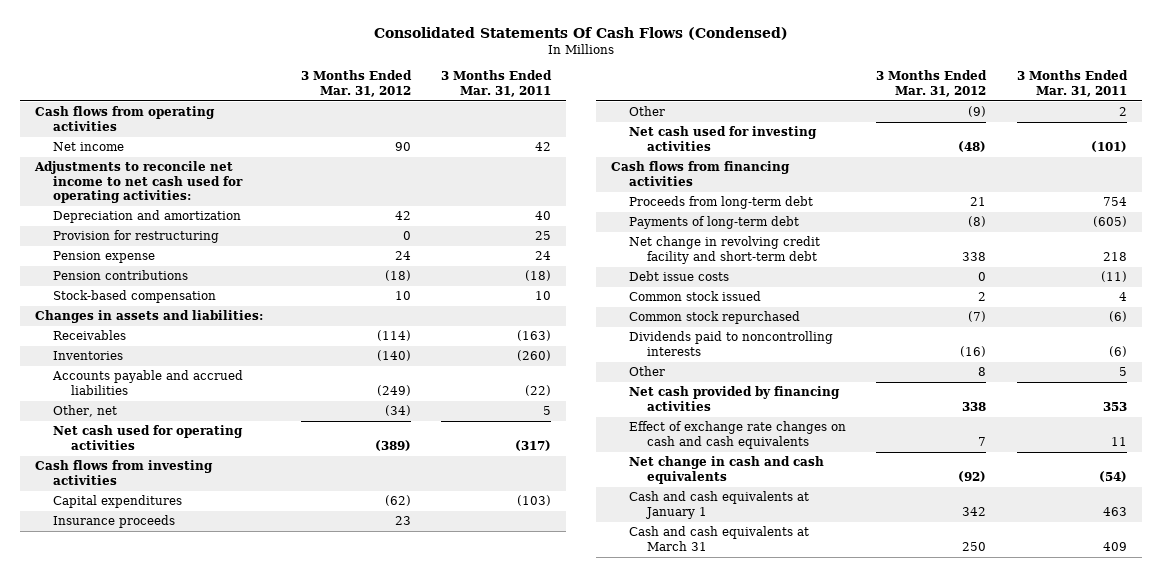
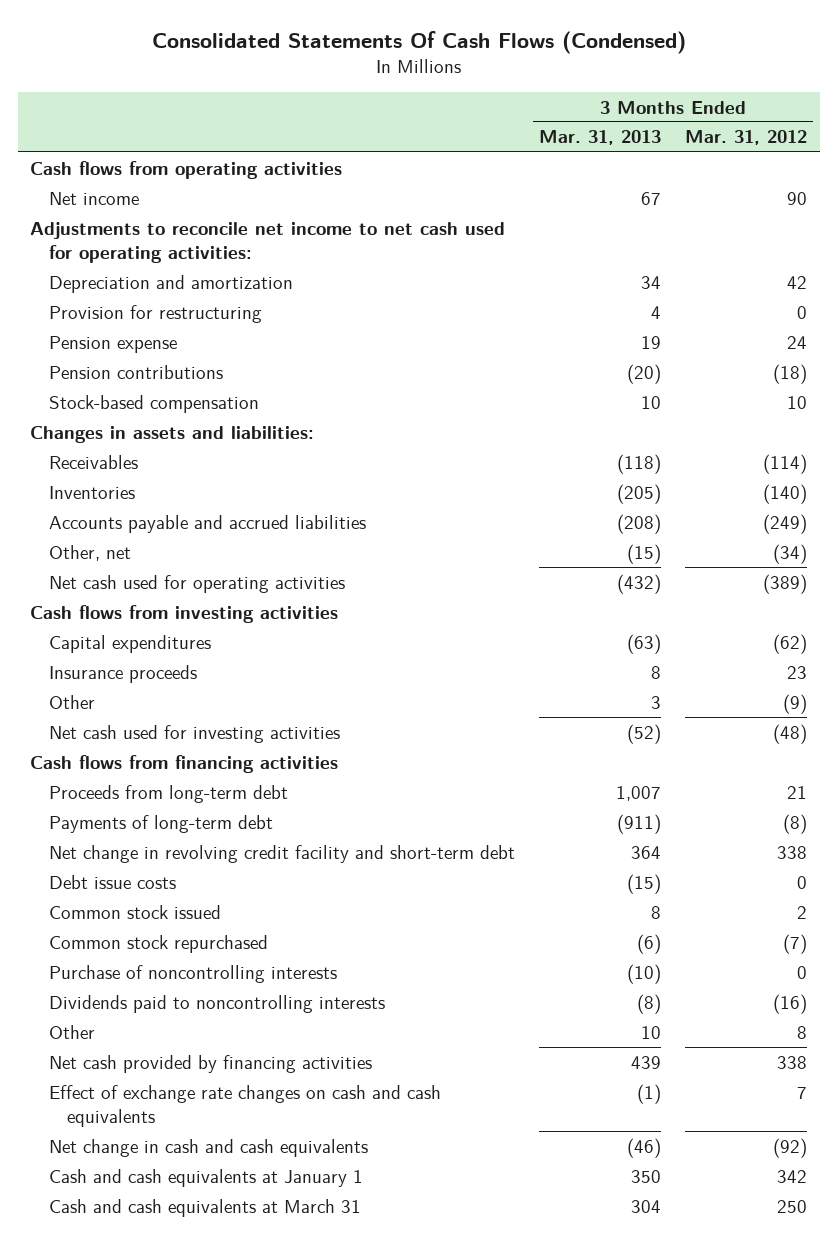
- | 3 Months Ended Mar. 31, 2012 | 3 Months Ended Mar. 31, 2011
+ | 3 Months Ended Mar. 31, 2013 | 3 Months Ended Mar. 31, 2012
+ Purchase of noncontrolling interests | (10) | 0

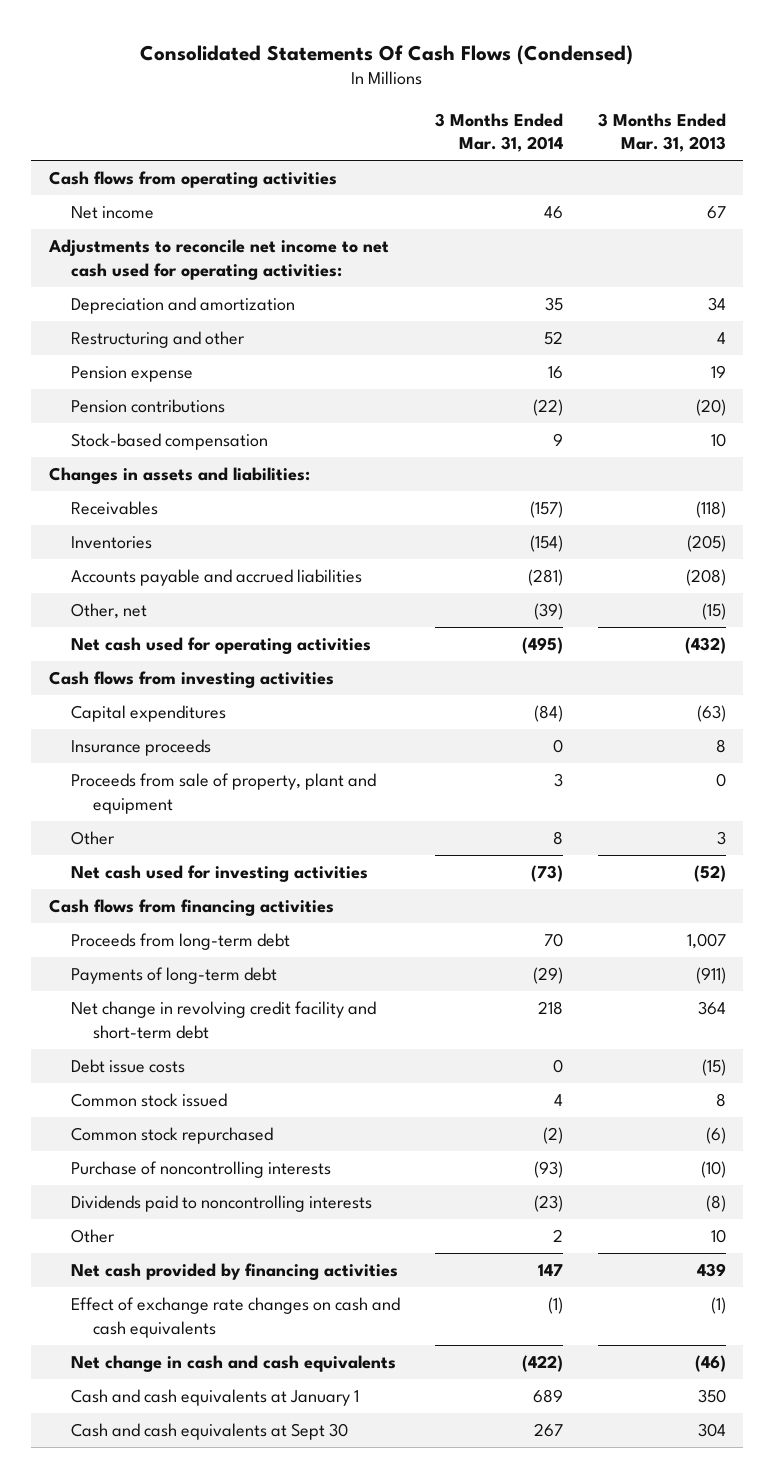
- | 3 Months Ended Mar. 31, 2013 | 3 Months Ended Mar. 31, 2012
+ | 3 Months Ended Mar. 31, 2014 | 3 Months Ended Mar. 31, 2013
- Provision for restructuring | 4 | 0
+ Restructuring and other | 52 | 4
+ Proceeds from sale of property, plant and equipment | 3 | 0
- Cash and cash equivalents at March 31 | 304 | 250
+ Cash and cash equivalents at Sept 30 | 267 | 304

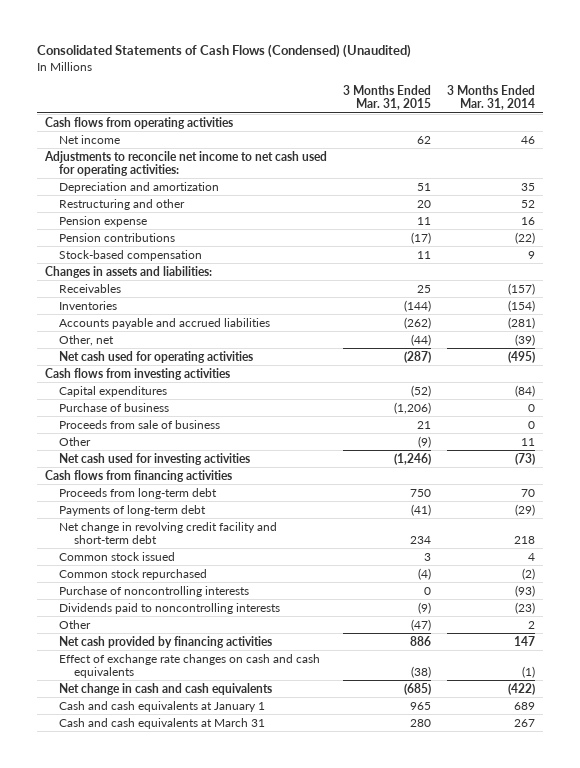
- Consolidated Statements Of Cash Flows (Condensed)
+ Consolidated Statements of Cash Flows (Condensed) (Unaudited)
- | 3 Months Ended Mar. 31, 2014 | 3 Months Ended Mar. 31, 2013
+ | 3 Months Ended Mar. 31, 2015 | 3 Months Ended Mar. 31, 2014
- Insurance proceeds | 0 | 8
- Proceeds from sale of property, plant and equipment | 3 | 0
- Other | 8 | 3
+ Purchase of business | (1,206) | 0
+ Proceeds from sale of business | 21 | 0
+ Other | (9) | 11
- Debt issue costs | 0 | (15)
- Cash and cash equivalents at Sept 30 | 267 | 304
+ Cash and cash equivalents at March 31 | 280 | 267

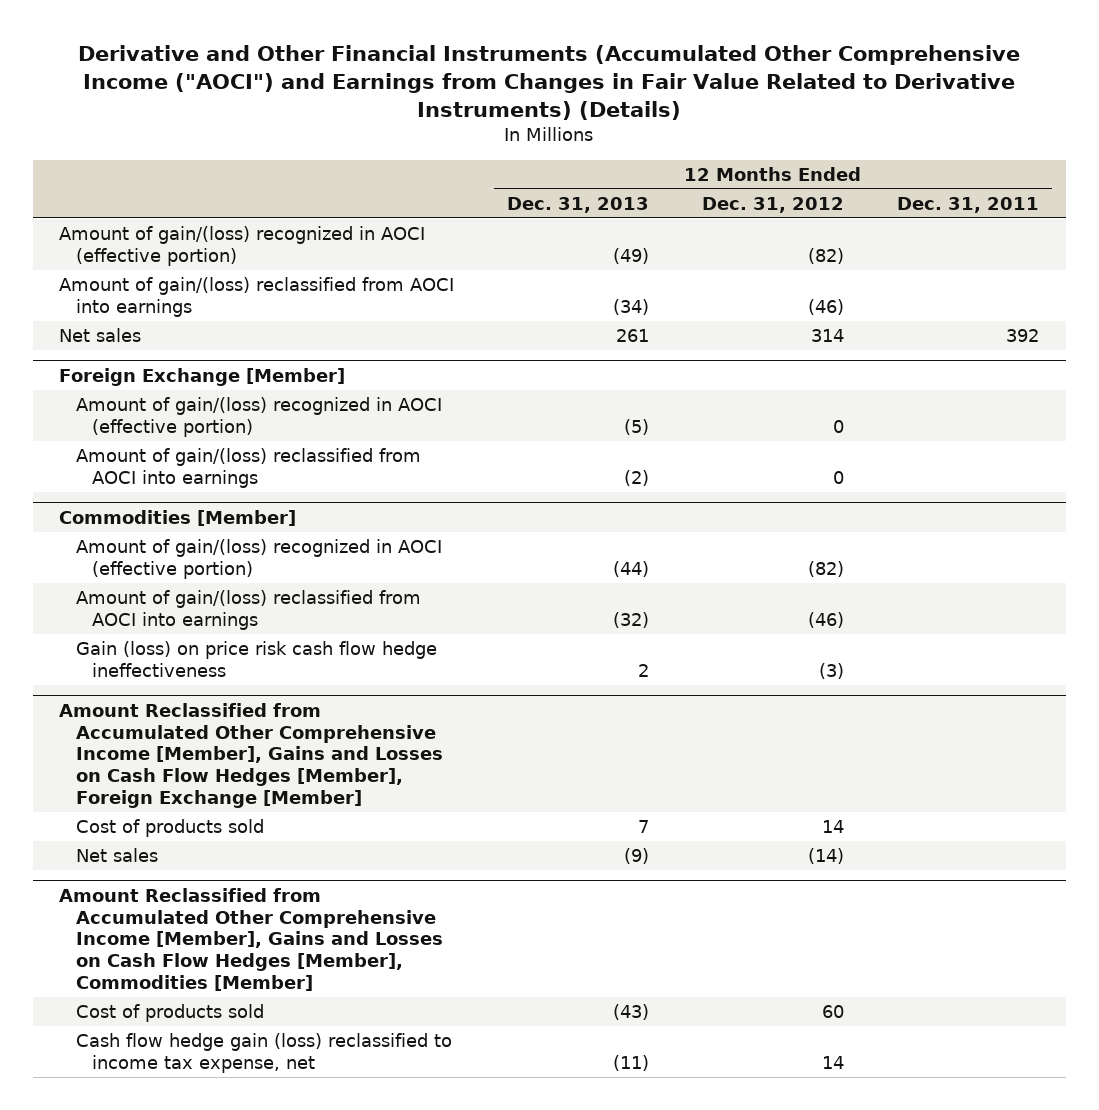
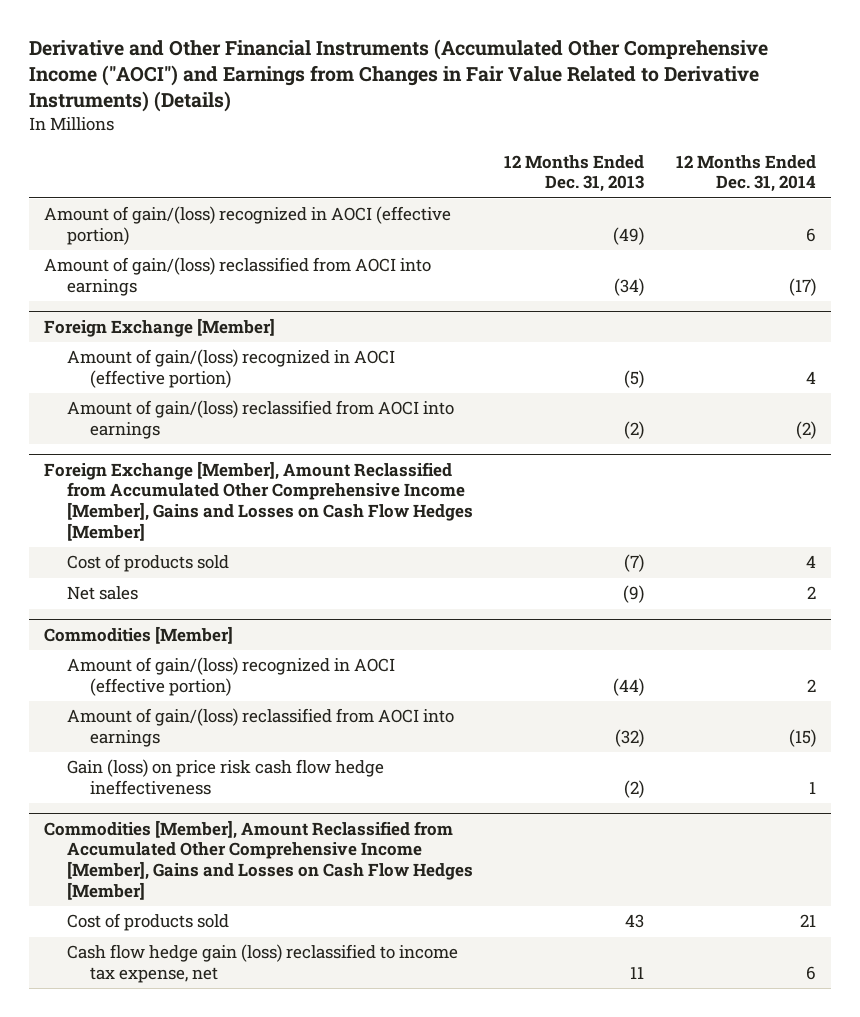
- | 12 Months Ended Dec. 31, 2013 | 12 Months Ended Dec. 31, 2012 | 12 Months Ended Dec. 31, 2011
+ | 12 Months Ended Dec. 31, 2013 | 12 Months Ended Dec. 31, 2014
- Net sales | 261 | 314 | 392
+ Foreign Exchange [Member], Amount Reclassified from Accumulated Other Comprehensive Income [Member], Gains and Losses on Cash Flow Hedges [Member]
+ Cost of products sold | (7) | 4
+ Net sales | (9) | 2
@ Commodities [Member]
- Gain (loss) on price risk cash flow hedge ineffectiveness | 2 | (3) |
- Amount Reclassified from Accumulated Other Comprehensive Income [Member], Gains and Losses on Cash Flow Hedges [Member], Foreign Exchange [Member]
- Cost of products sold | 7 | 14 |
- Net sales | (9) | (14) |
- Amount Reclassified from Accumulated Other Comprehensive Income [Member], Gains and Losses on Cash Flow Hedges [Member], Commodities [Member]
- Cost of products sold | (43) | 60 |
- Cash flow hedge gain (loss) reclassified to income tax expense, net | (11) | 14 |
@ Commodities [Member]
+ Gain (loss) on price risk cash flow hedge ineffectiveness | (2) | 1
+ Commodities [Member], Amount Reclassified from Accumulated Other Comprehensive Income [Member], Gains and Losses on Cash Flow Hedges [Member]
+ Cost of products sold | 43 | 21
+ Cash flow hedge gain (loss) reclassified to income tax expense, net | 11 | 6

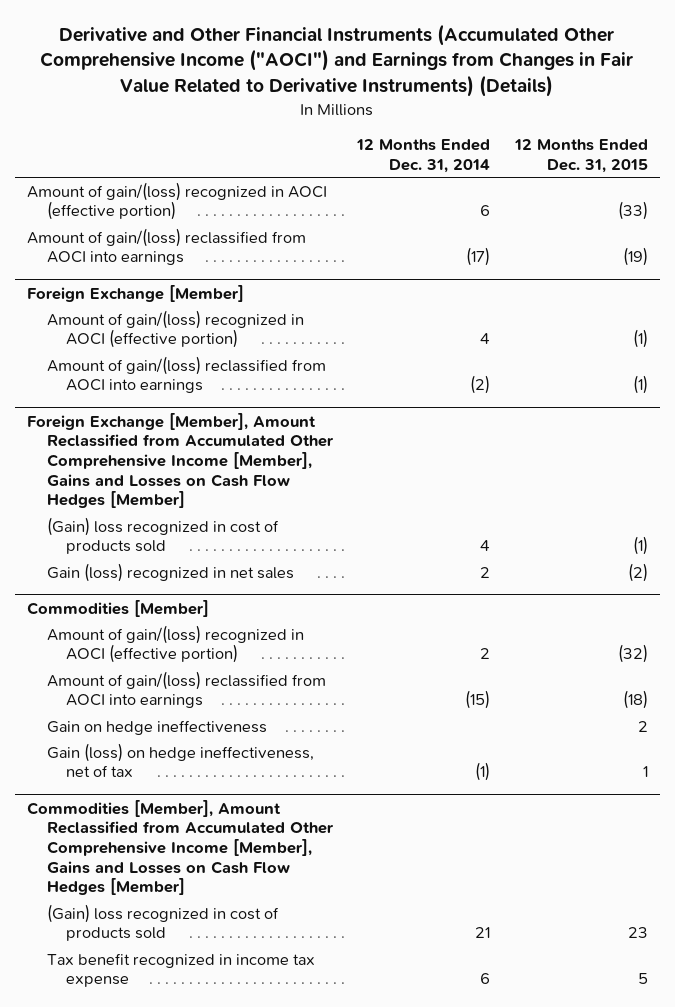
- | 12 Months Ended Dec. 31, 2013 | 12 Months Ended Dec. 31, 2014
+ | 12 Months Ended Dec. 31, 2014 | 12 Months Ended Dec. 31, 2015
@ Foreign Exchange [Member], Amount Reclassified from Accumulated Other Comprehensive Income [Member], Gains and Losses on Cash Flow Hedges [Member]
- Cost of products sold | (7) | 4
- Net sales | (9) | 2
+ (Gain) loss recognized in cost of products sold | 4 | (1)
+ Gain (loss) recognized in net sales | 2 | (2)
@ Commodities [Member]
- Gain (loss) on price risk cash flow hedge ineffectiveness | (2) | 1
+ Gain on hedge ineffectiveness | | 2
+ Gain (loss) on hedge ineffectiveness, net of tax | (1) | 1
@ Commodities [Member], Amount Reclassified from Accumulated Other Comprehensive Income [Member], Gains and Losses on Cash Flow Hedges [Member]
- Cost of products sold | 43 | 21
- Cash flow hedge gain (loss) reclassified to income tax expense, net | 11 | 6
+ (Gain) loss recognized in cost of products sold | 21 | 23
+ Tax benefit recognized in income tax expense | 6 | 5

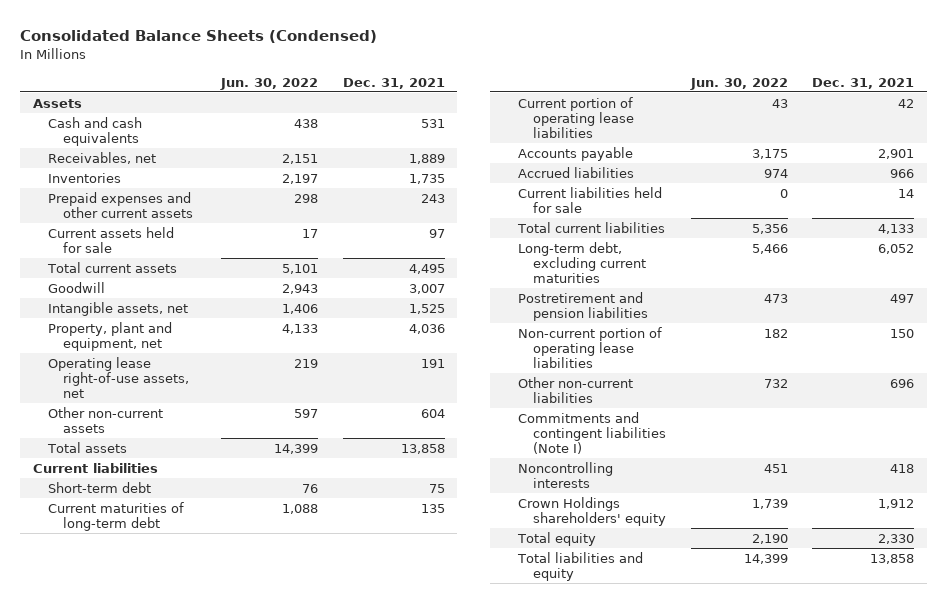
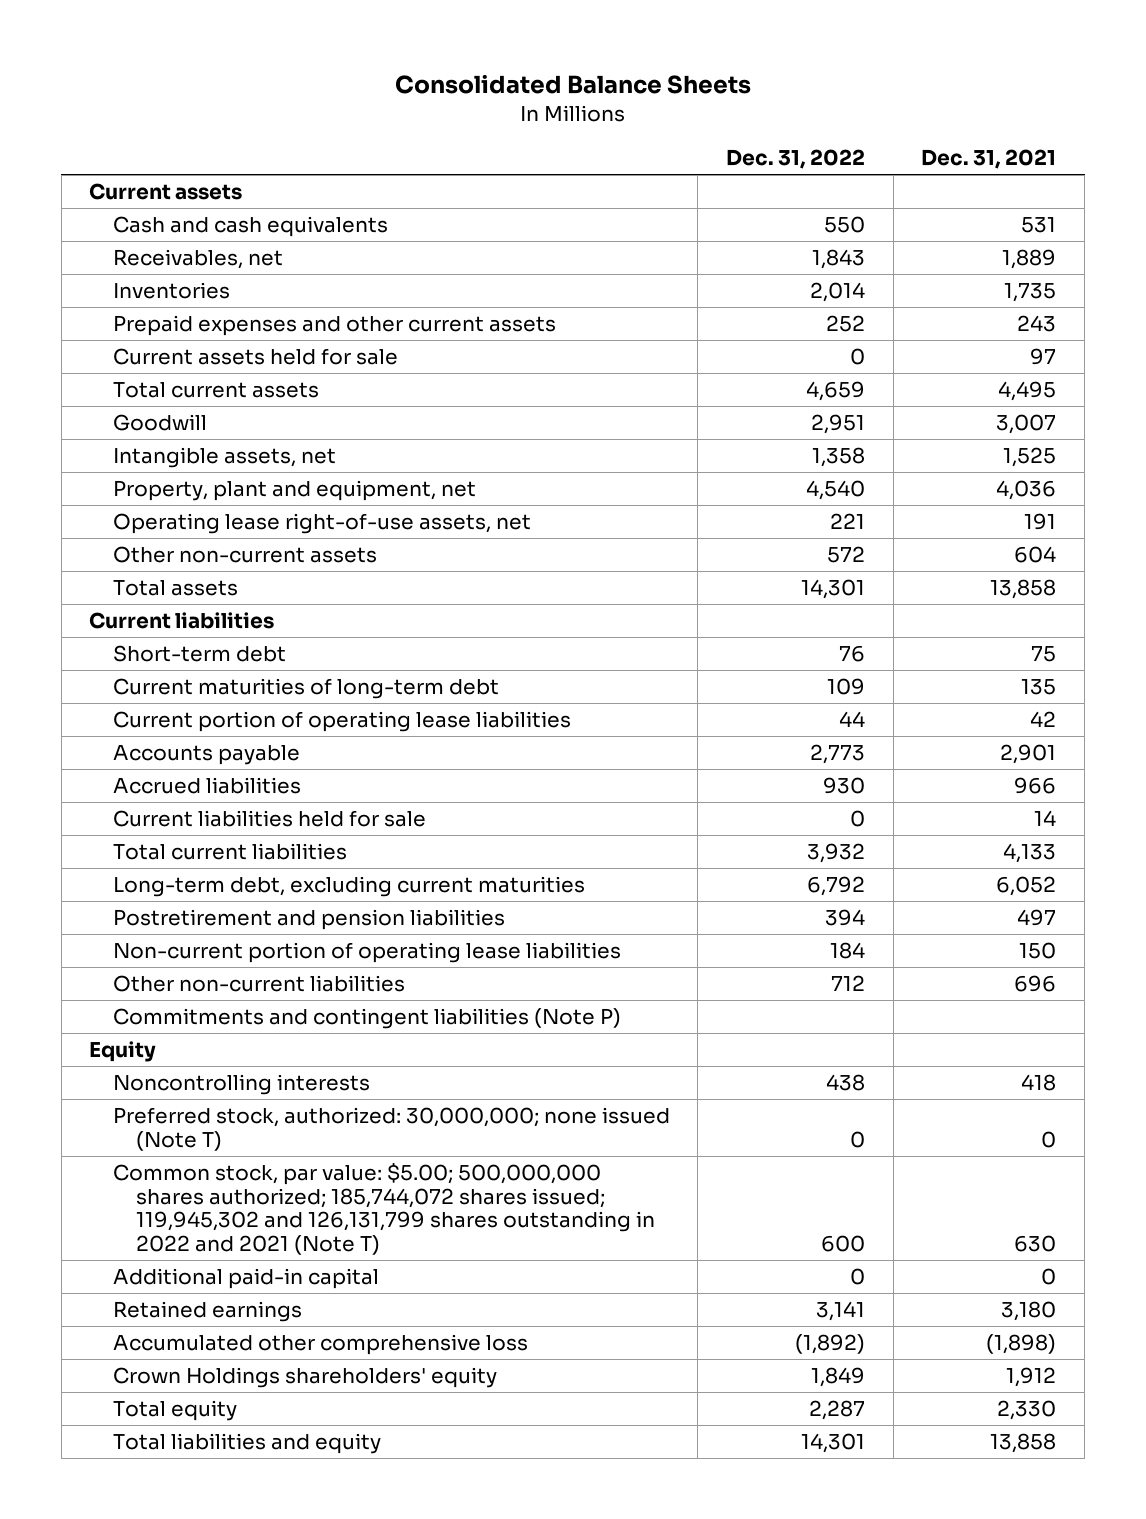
- Consolidated Balance Sheets (Condensed)
+ Consolidated Balance Sheets
- | Jun. 30, 2022 | Dec. 31, 2021
+ | Dec. 31, 2022 | Dec. 31, 2021
- Assets
+ Current assets
- Commitments and contingent liabilities (Note I)
+ Commitments and contingent liabilities (Note P)
+ Equity
+ Preferred stock, authorized: 30,000,000; none issued (Note T) | 0 | 0
+ Common stock, par value: $5.00; 500,000,000 shares authorized; 185,744,072 shares issued; 119,945,302 and 126,131,799 shares outstanding in 2022 and 2021 (Note T) | 600 | 630
+ Additional paid-in capital | 0 | 0
+ Retained earnings | 3,141 | 3,180
+ Accumulated other comprehensive loss | (1,892) | (1,898)

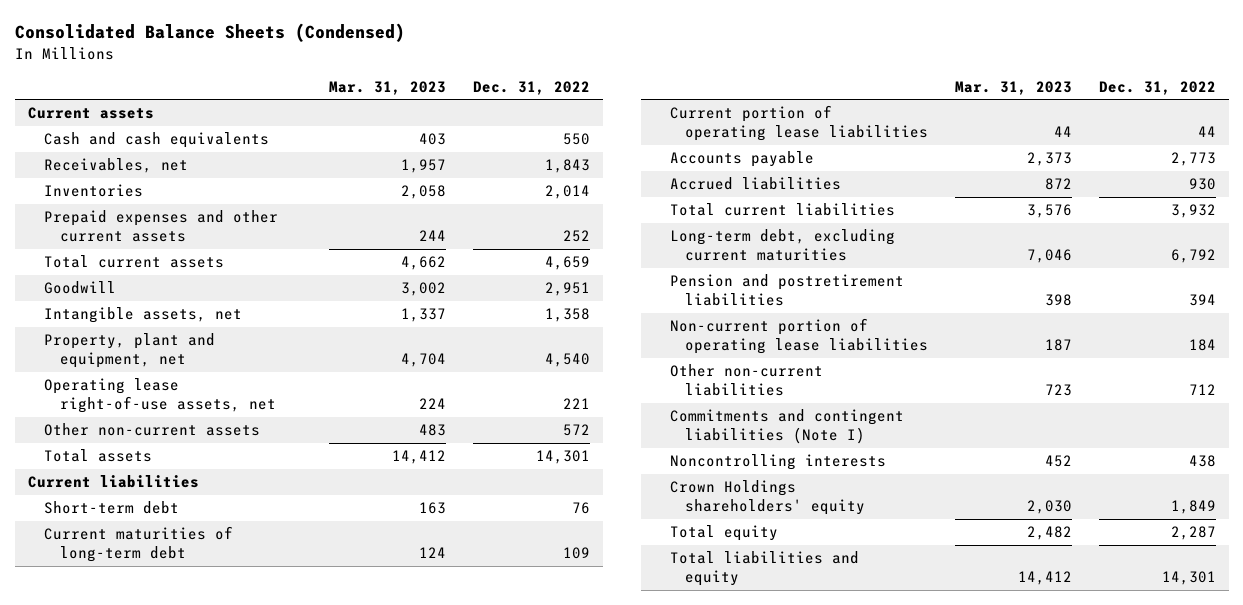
- Consolidated Balance Sheets
+ Consolidated Balance Sheets (Condensed)
- | Dec. 31, 2022 | Dec. 31, 2021
+ | Mar. 31, 2023 | Dec. 31, 2022
- Current assets held for sale | 0 | 97
- Current liabilities held for sale | 0 | 14
- Postretirement and pension liabilities | 394 | 497
+ Pension and postretirement liabilities | 398 | 394
- Commitments and contingent liabilities (Note P)
- Equity
+ Commitments and contingent liabilities (Note I)
- Preferred stock, authorized: 30,000,000; none issued (Note T) | 0 | 0
- Common stock, par value: $5.00; 500,000,000 shares authorized; 185,744,072 shares issued; 119,945,302 and 126,131,799 shares outstanding in 2022 and 2021 (Note T) | 600 | 630
- Additional paid-in capital | 0 | 0
- Retained earnings | 3,141 | 3,180
- Accumulated other comprehensive loss | (1,892) | (1,898)

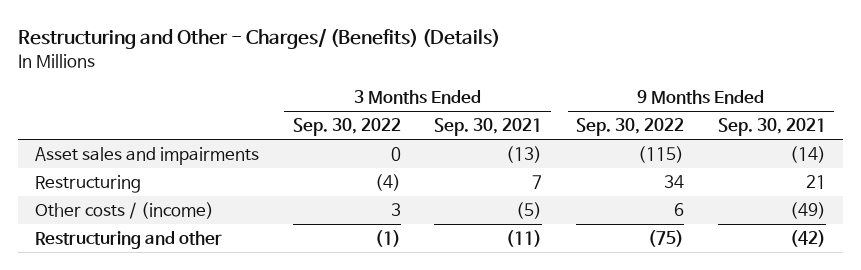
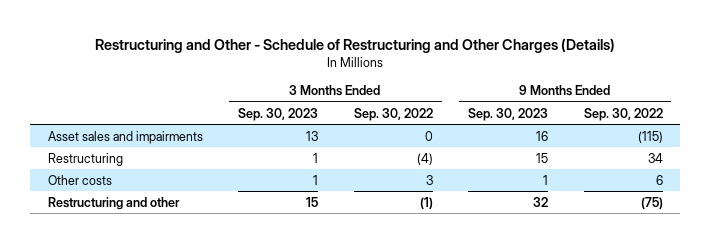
- Restructuring and Other - Charges/ (Benefits) (Details)
+ Restructuring and Other - Schedule of Restructuring and Other Charges (Details)
- | 3 Months Ended Sep. 30, 2022 | 3 Months Ended Sep. 30, 2021 | 9 Months Ended Sep. 30, 2022 | 9 Months Ended Sep. 30, 2021
+ | 3 Months Ended Sep. 30, 2023 | 3 Months Ended Sep. 30, 2022 | 9 Months Ended Sep. 30, 2023 | 9 Months Ended Sep. 30, 2022
- Other costs / (income) | 3 | (5) | 6 | (49)
+ Other costs | 1 | 3 | 1 | 6

